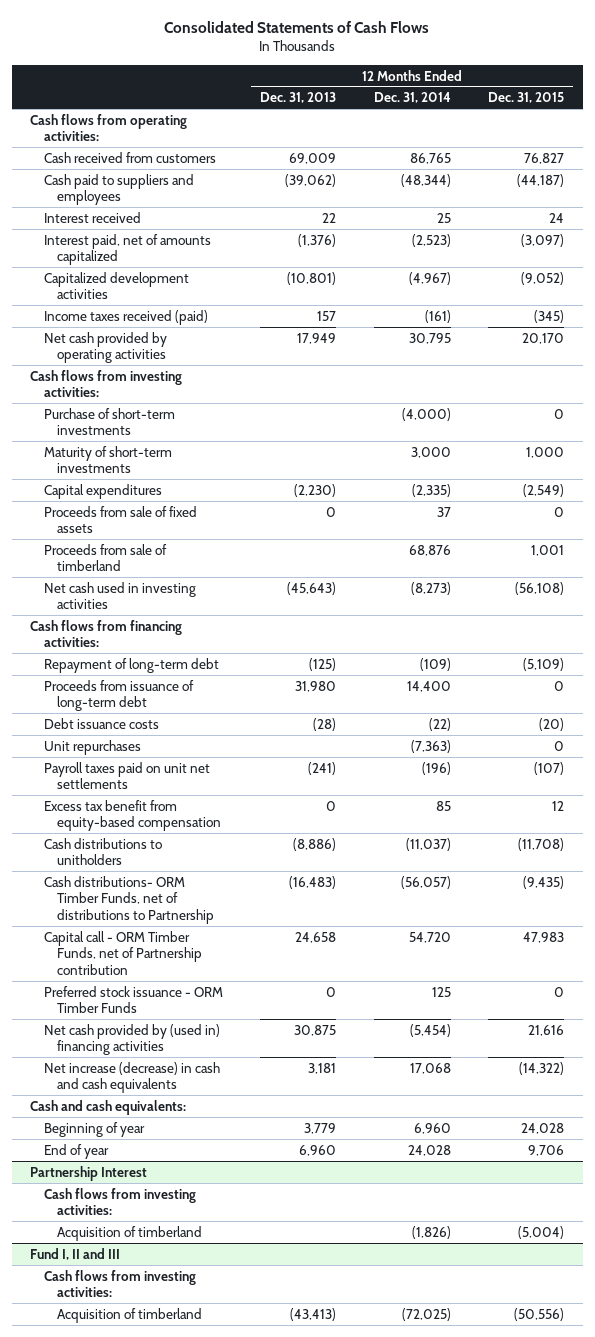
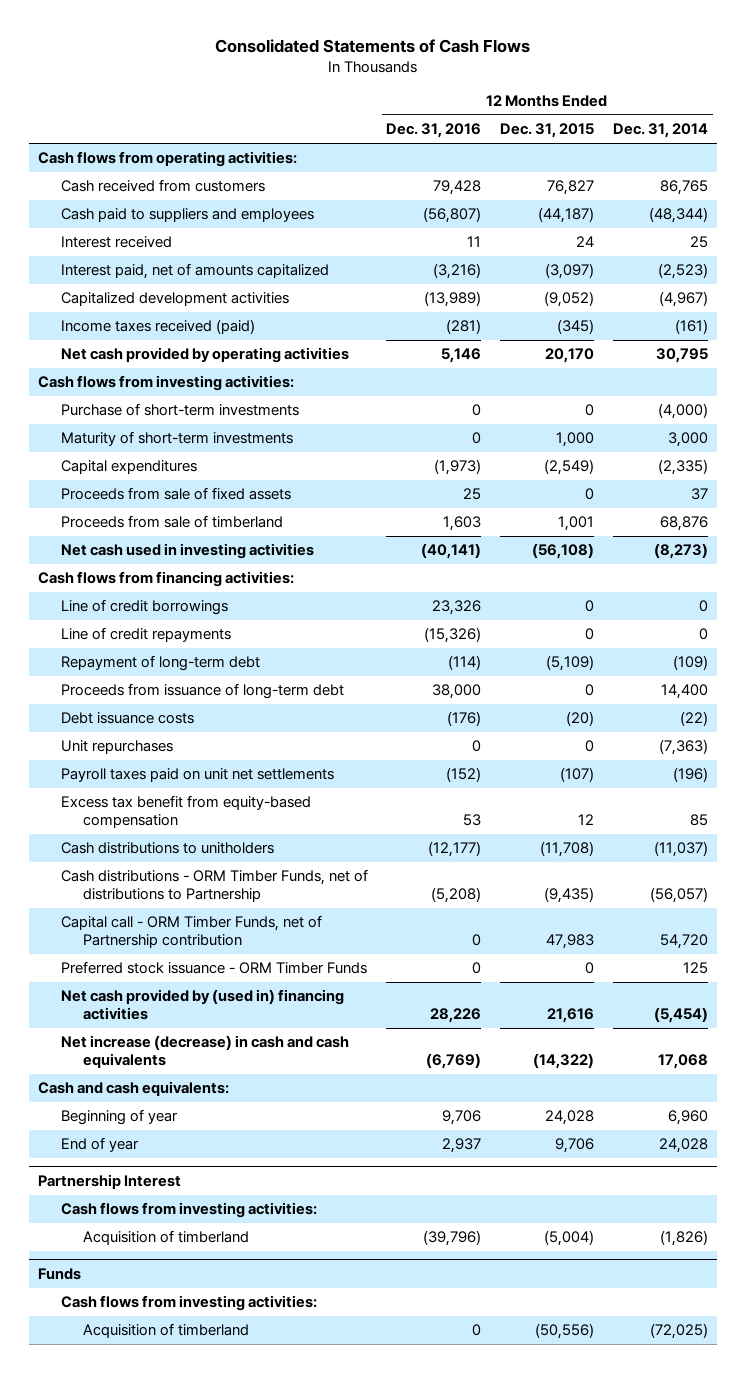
- | 12 Months Ended Dec. 31, 2013 | 12 Months Ended Dec. 31, 2014 | 12 Months Ended Dec. 31, 2015
+ | 12 Months Ended Dec. 31, 2016 | 12 Months Ended Dec. 31, 2015 | 12 Months Ended Dec. 31, 2014
+ Line of credit borrowings | 23,326 | 0 | 0
+ Line of credit repayments | (15,326) | 0 | 0
- Cash distributions- ORM Timber Funds, net of distributions to Partnership | (16,483) | (56,057) | (9,435)
+ Cash distributions - ORM Timber Funds, net of distributions to Partnership | (5,208) | (9,435) | (56,057)
- Fund I, II and III
+ Funds

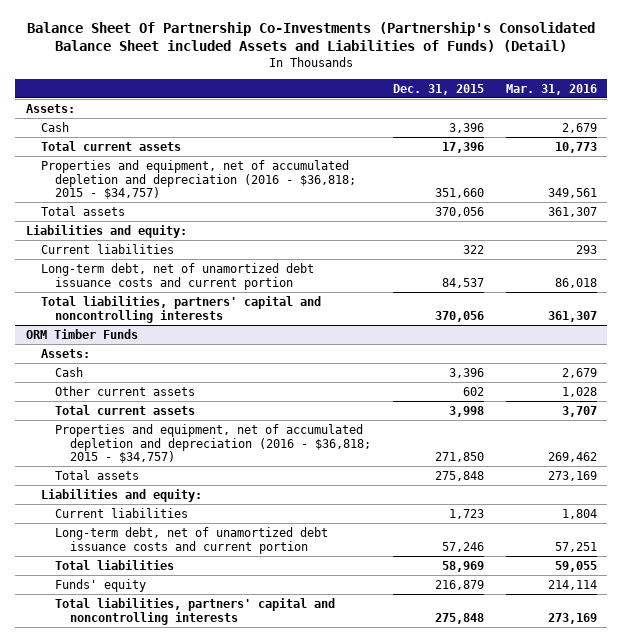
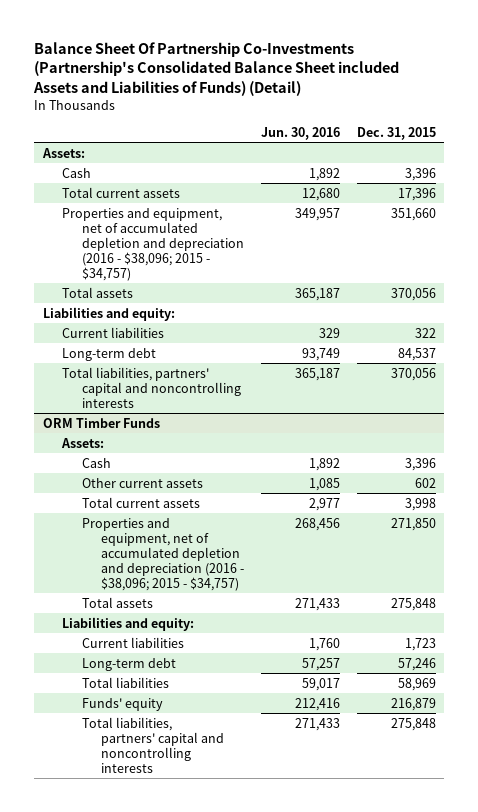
- | Dec. 31, 2015 | Mar. 31, 2016
+ | Jun. 30, 2016 | Dec. 31, 2015
- Properties and equipment, net of accumulated depletion and depreciation (2016 - $36,818; 2015 - $34,757) | 351,660 | 349,561
+ Properties and equipment, net of accumulated depletion and depreciation (2016 - $38,096; 2015 - $34,757) | 349,957 | 351,660
- Long-term debt, net of unamortized debt issuance costs and current portion | 84,537 | 86,018
+ Long-term debt | 93,749 | 84,537
@ ORM Timber Funds
- Properties and equipment, net of accumulated depletion and depreciation (2016 - $36,818; 2015 - $34,757) | 271,850 | 269,462
+ Properties and equipment, net of accumulated depletion and depreciation (2016 - $38,096; 2015 - $34,757) | 268,456 | 271,850
- Long-term debt, net of unamortized debt issuance costs and current portion | 57,246 | 57,251
+ Long-term debt | 57,257 | 57,246

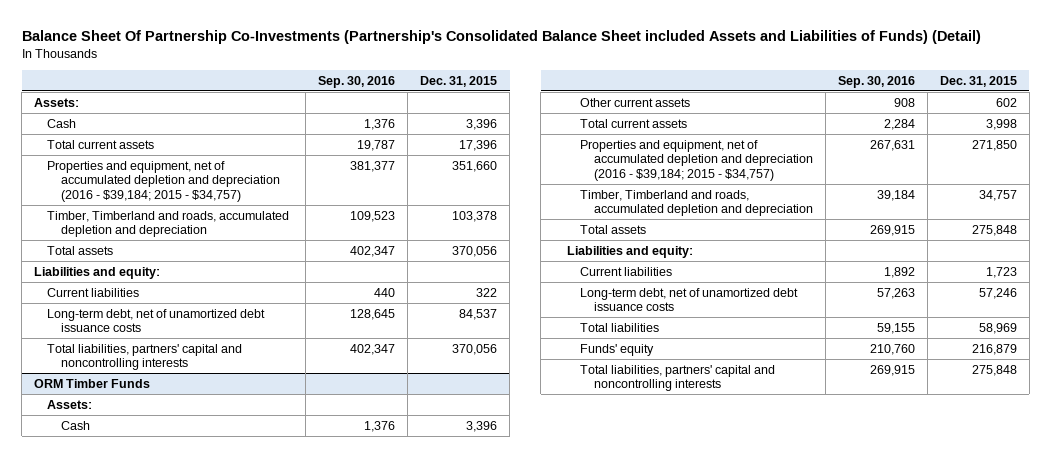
- | Jun. 30, 2016 | Dec. 31, 2015
+ | Sep. 30, 2016 | Dec. 31, 2015
- Properties and equipment, net of accumulated depletion and depreciation (2016 - $38,096; 2015 - $34,757) | 349,957 | 351,660
+ Properties and equipment, net of accumulated depletion and depreciation (2016 - $39,184; 2015 - $34,757) | 381,377 | 351,660
+ Timber, Timberland and roads, accumulated depletion and depreciation | 109,523 | 103,378
- Long-term debt | 93,749 | 84,537
+ Long-term debt, net of unamortized debt issuance costs | 128,645 | 84,537
@ ORM Timber Funds
- Properties and equipment, net of accumulated depletion and depreciation (2016 - $38,096; 2015 - $34,757) | 268,456 | 271,850
+ Properties and equipment, net of accumulated depletion and depreciation (2016 - $39,184; 2015 - $34,757) | 267,631 | 271,850
+ Timber, Timberland and roads, accumulated depletion and depreciation | 39,184 | 34,757
- Long-term debt | 57,257 | 57,246
+ Long-term debt, net of unamortized debt issuance costs | 57,263 | 57,246

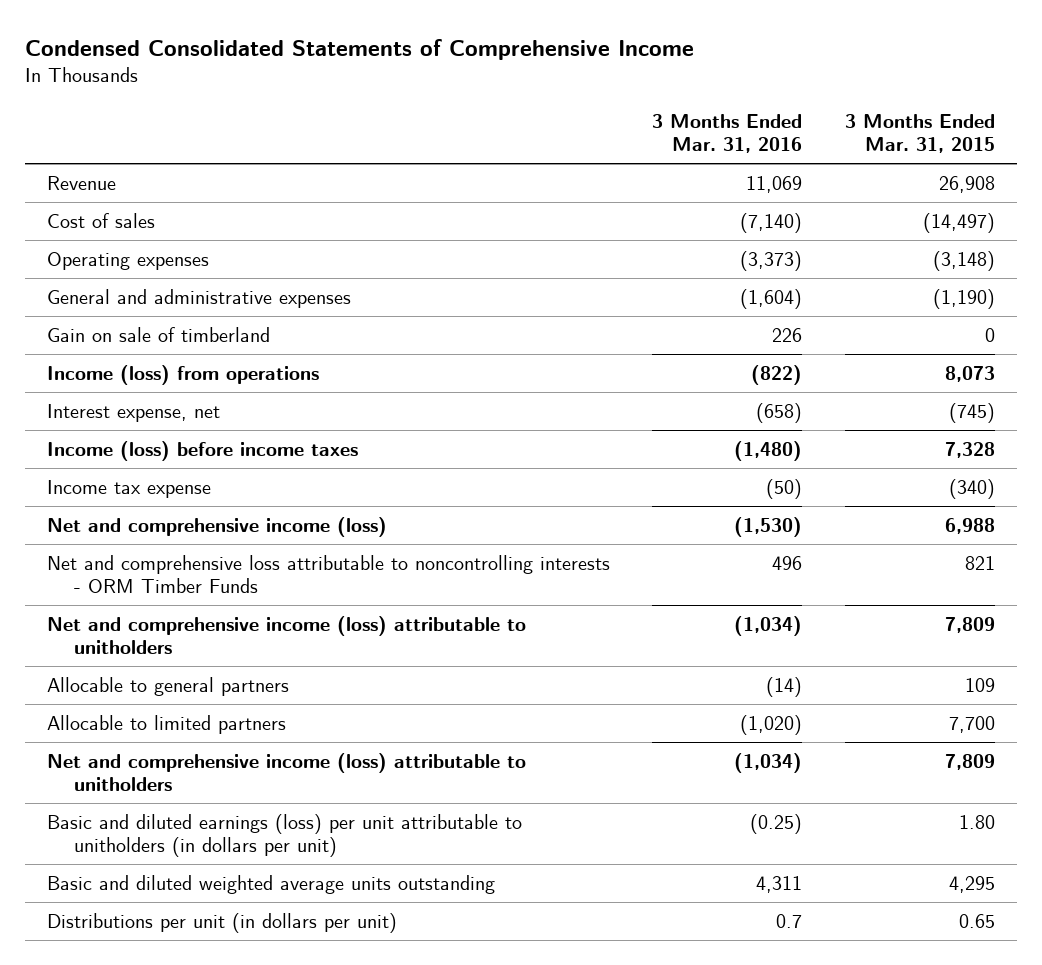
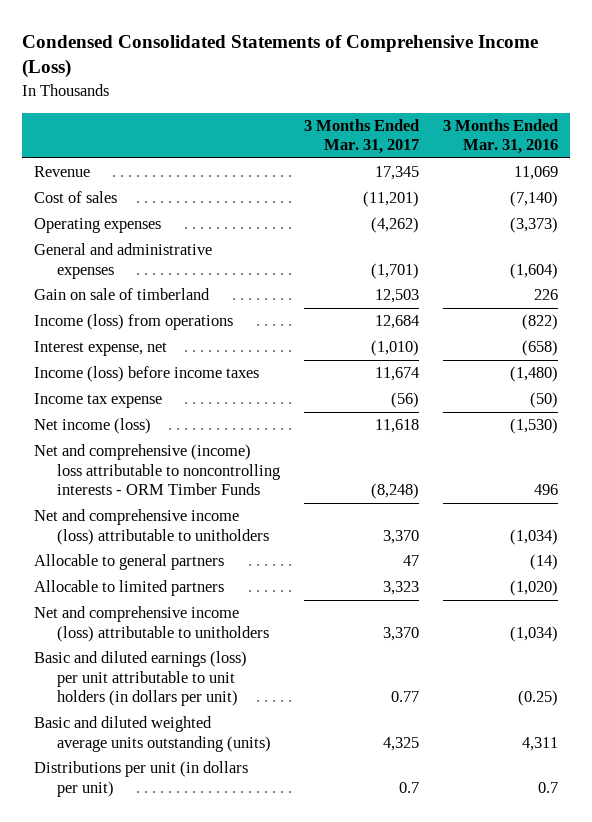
- Condensed Consolidated Statements of Comprehensive Income
+ Condensed Consolidated Statements of Comprehensive Income (Loss)
- | 3 Months Ended Mar. 31, 2016 | 3 Months Ended Mar. 31, 2015
+ | 3 Months Ended Mar. 31, 2017 | 3 Months Ended Mar. 31, 2016
- Net and comprehensive income (loss) | (1,530) | 6,988
- Net and comprehensive loss attributable to noncontrolling interests - ORM Timber Funds | 496 | 821
+ Net income (loss) | 11,618 | (1,530)
+ Net and comprehensive (income) loss attributable to noncontrolling interests - ORM Timber Funds | (8,248) | 496
- Basic and diluted earnings (loss) per unit attributable to unitholders (in dollars per unit) | (0.25) | 1.80
- Basic and diluted weighted average units outstanding | 4,311 | 4,295
+ Basic and diluted earnings (loss) per unit attributable to unit holders (in dollars per unit) | 0.77 | (0.25)
+ Basic and diluted weighted average units outstanding (units) | 4,325 | 4,311

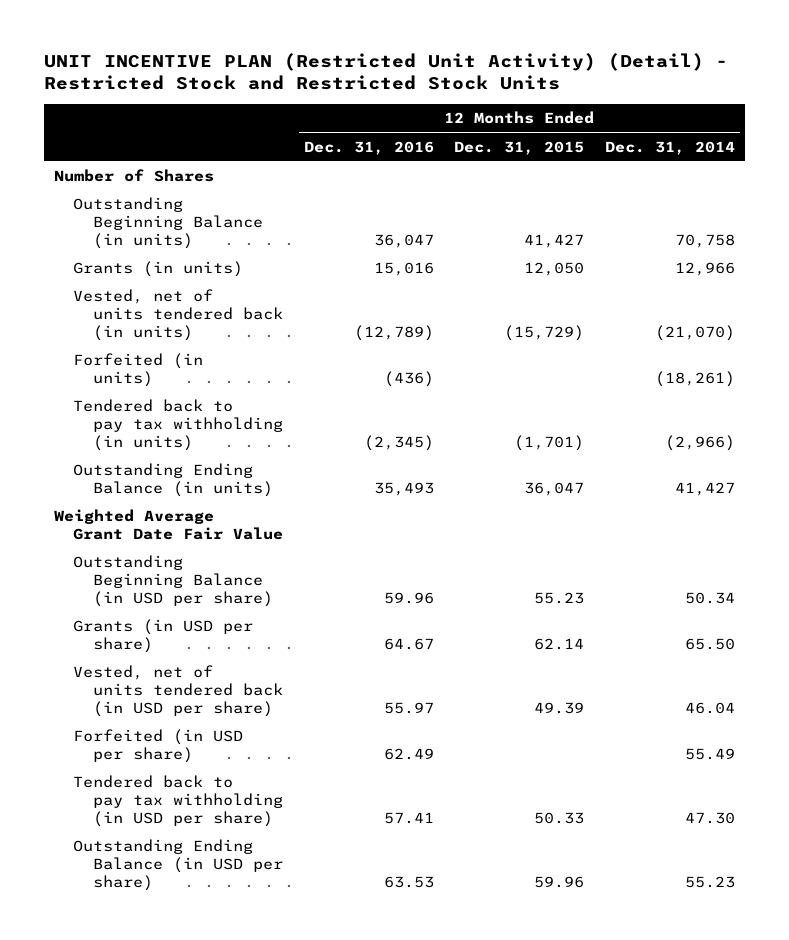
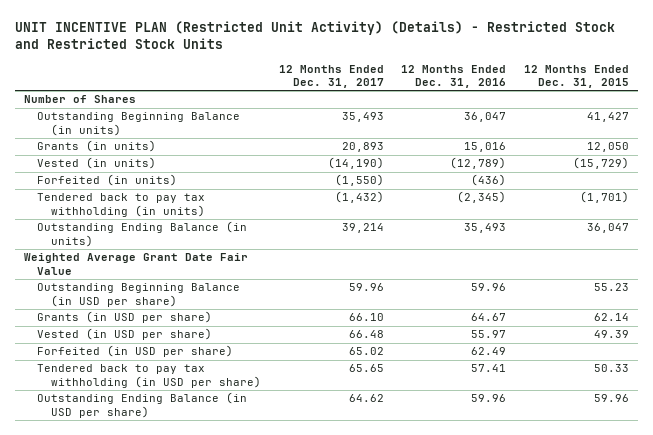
- UNIT INCENTIVE PLAN (Restricted Unit Activity) (Detail) - Restricted Stock and Restricted Stock Units
+ UNIT INCENTIVE PLAN (Restricted Unit Activity) (Details) - Restricted Stock and Restricted Stock Units
- | 12 Months Ended Dec. 31, 2016 | 12 Months Ended Dec. 31, 2015 | 12 Months Ended Dec. 31, 2014
+ | 12 Months Ended Dec. 31, 2017 | 12 Months Ended Dec. 31, 2016 | 12 Months Ended Dec. 31, 2015
- Vested, net of units tendered back (in units) | (12,789) | (15,729) | (21,070)
+ Vested (in units) | (14,190) | (12,789) | (15,729)
- Vested, net of units tendered back (in USD per share) | 55.97 | 49.39 | 46.04
+ Vested (in USD per share) | 66.48 | 55.97 | 49.39
- Outstanding Ending Balance (in USD per share) | 63.53 | 59.96 | 55.23
+ Outstanding Ending Balance (in USD per share) | 64.62 | 59.96 | 59.96

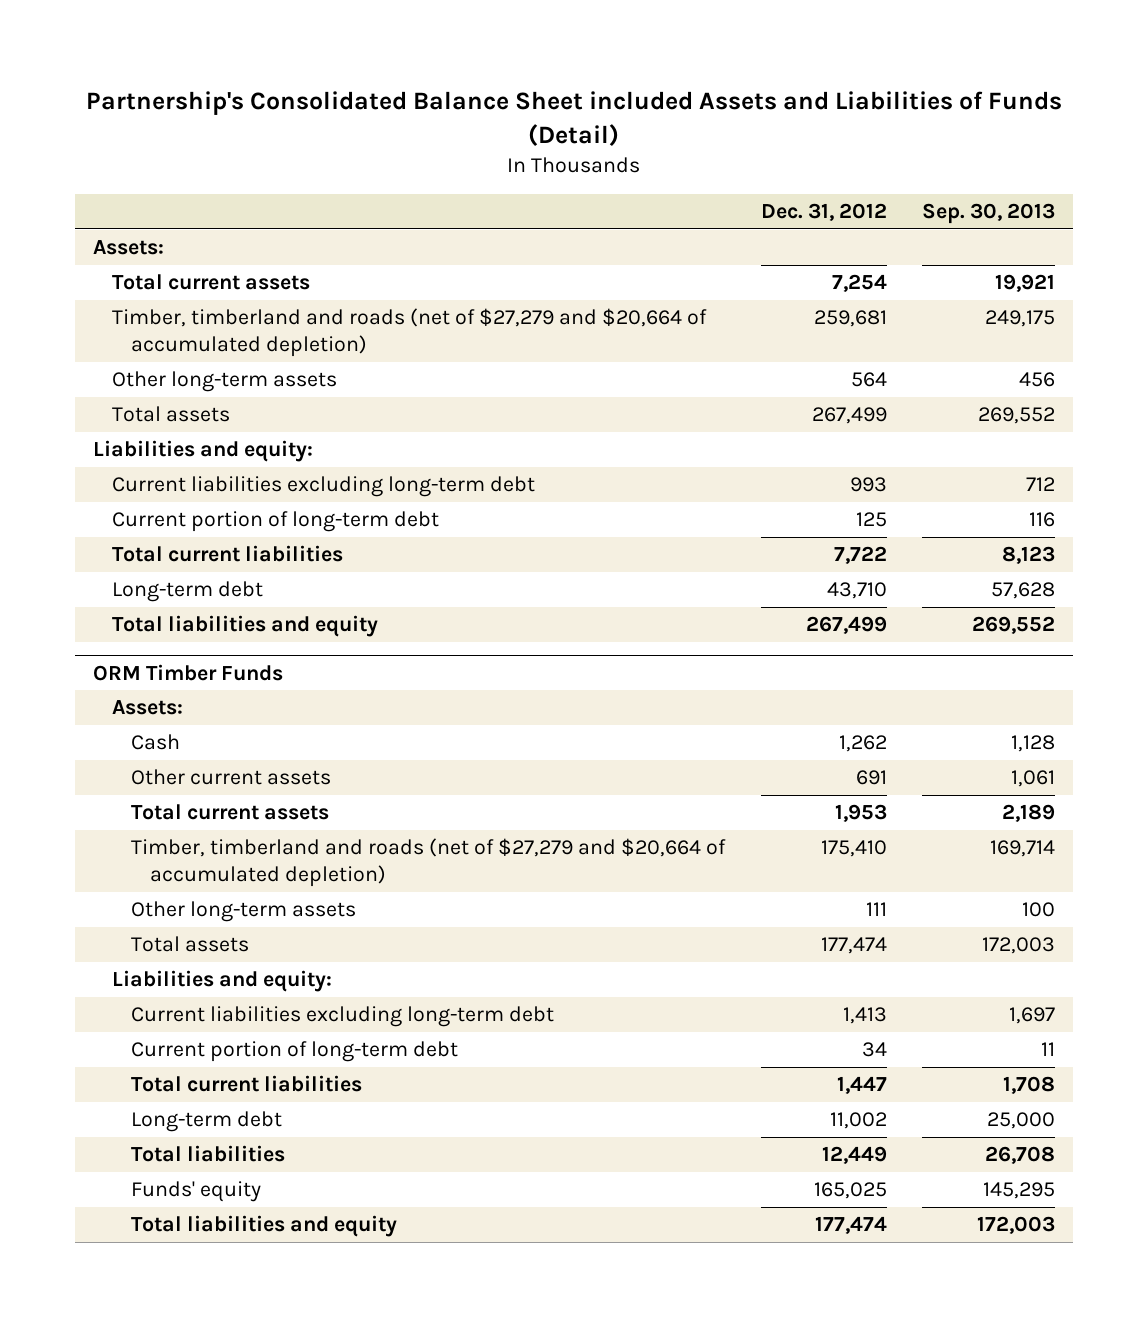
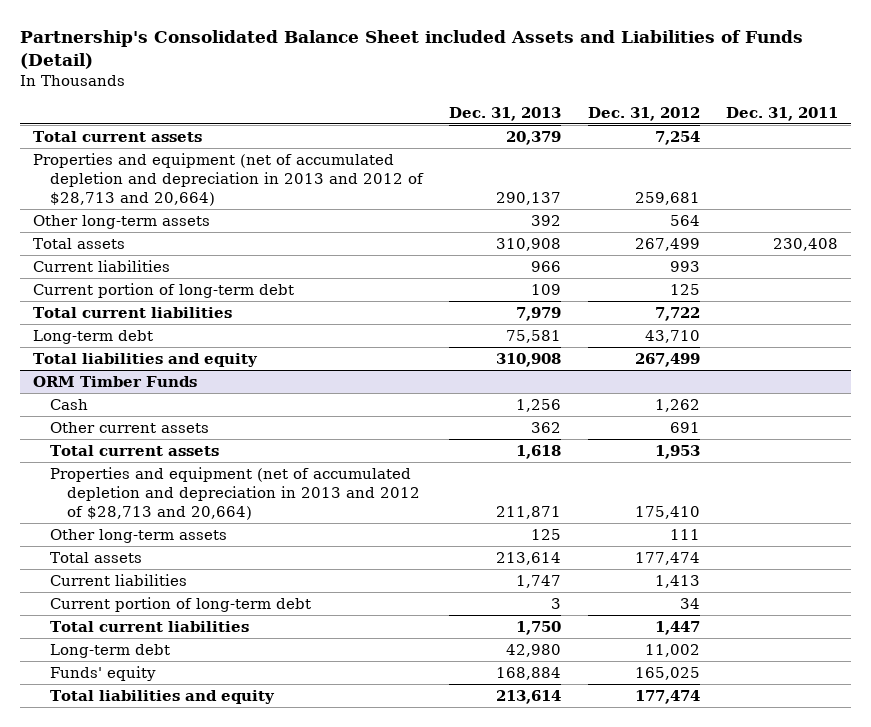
- | Dec. 31, 2012 | Sep. 30, 2013
+ | Dec. 31, 2013 | Dec. 31, 2012 | Dec. 31, 2011
- Assets:
- Timber, timberland and roads (net of $27,279 and $20,664 of accumulated depletion) | 259,681 | 249,175
+ Properties and equipment (net of accumulated depletion and depreciation in 2013 and 2012 of $28,713 and 20,664) | 290,137 | 259,681 |
- Liabilities and equity:
- Current liabilities excluding long-term debt | 993 | 712
+ Current liabilities | 966 | 993 |
@ ORM Timber Funds
- Assets:
- Timber, timberland and roads (net of $27,279 and $20,664 of accumulated depletion) | 175,410 | 169,714
+ Properties and equipment (net of accumulated depletion and depreciation in 2013 and 2012 of $28,713 and 20,664) | 211,871 | 175,410 |
- Liabilities and equity:
- Current liabilities excluding long-term debt | 1,413 | 1,697
+ Current liabilities | 1,747 | 1,413 |
- Total liabilities | 12,449 | 26,708

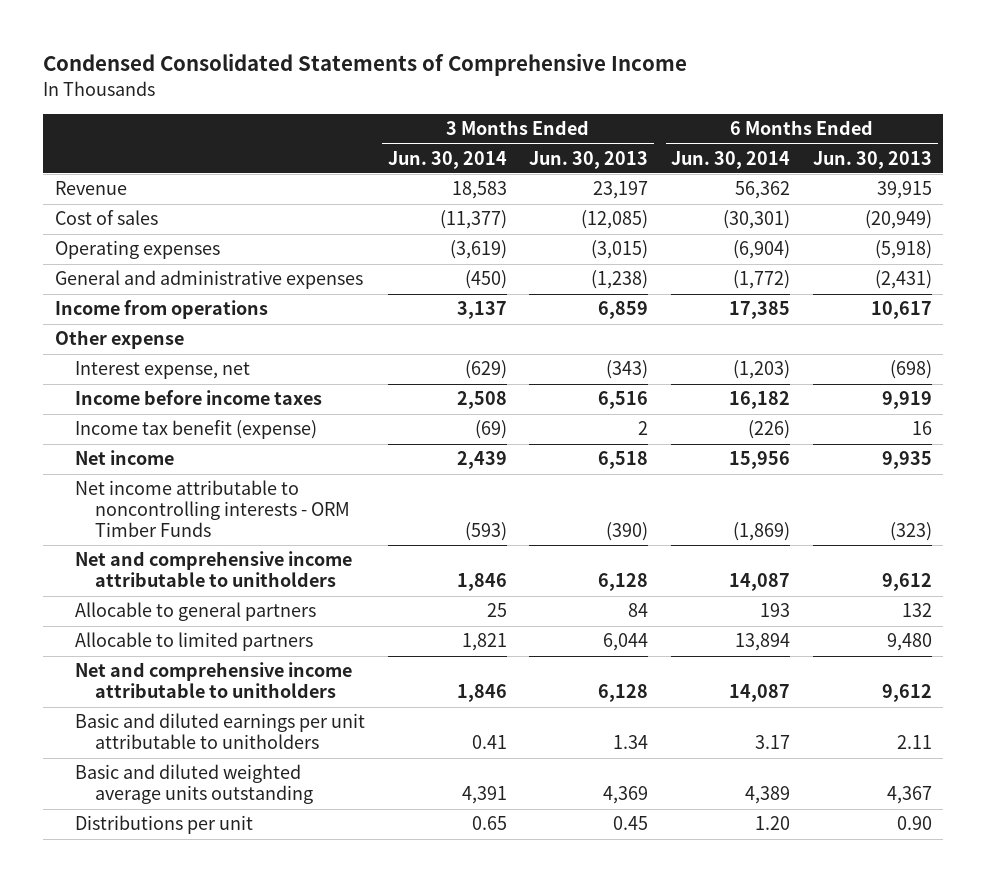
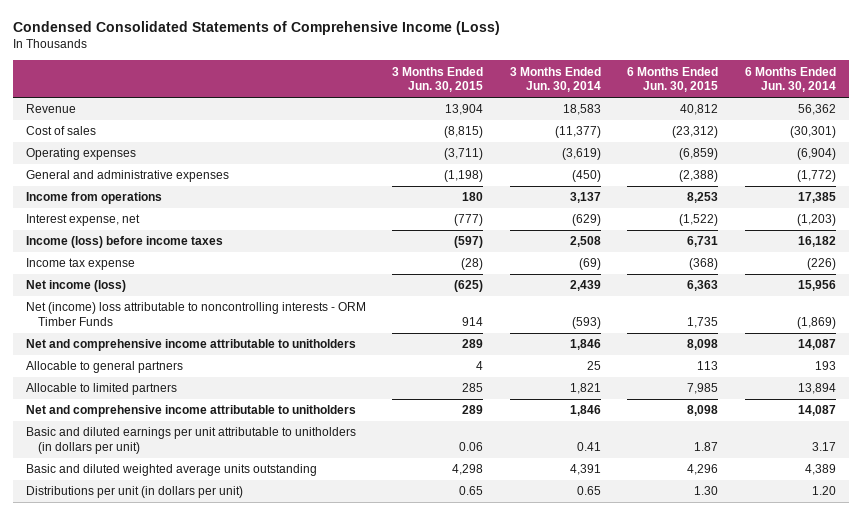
- Condensed Consolidated Statements of Comprehensive Income
+ Condensed Consolidated Statements of Comprehensive Income (Loss)
- | 3 Months Ended Jun. 30, 2014 | 3 Months Ended Jun. 30, 2013 | 6 Months Ended Jun. 30, 2014 | 6 Months Ended Jun. 30, 2013
+ | 3 Months Ended Jun. 30, 2015 | 3 Months Ended Jun. 30, 2014 | 6 Months Ended Jun. 30, 2015 | 6 Months Ended Jun. 30, 2014
- Other expense
- Income before income taxes | 2,508 | 6,516 | 16,182 | 9,919
- Income tax benefit (expense) | (69) | 2 | (226) | 16
- Net income | 2,439 | 6,518 | 15,956 | 9,935
- Net income attributable to noncontrolling interests - ORM Timber Funds | (593) | (390) | (1,869) | (323)
+ Income (loss) before income taxes | (597) | 2,508 | 6,731 | 16,182
+ Income tax expense | (28) | (69) | (368) | (226)
+ Net income (loss) | (625) | 2,439 | 6,363 | 15,956
+ Net (income) loss attributable to noncontrolling interests - ORM Timber Funds | 914 | (593) | 1,735 | (1,869)
- Basic and diluted earnings per unit attributable to unitholders | 0.41 | 1.34 | 3.17 | 2.11
+ Basic and diluted earnings per unit attributable to unitholders (in dollars per unit) | 0.06 | 0.41 | 1.87 | 3.17
- Distributions per unit | 0.65 | 0.45 | 1.20 | 0.90
+ Distributions per unit (in dollars per unit) | 0.65 | 0.65 | 1.30 | 1.20

